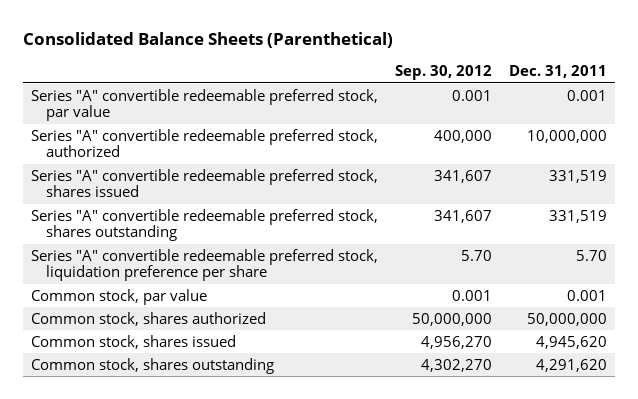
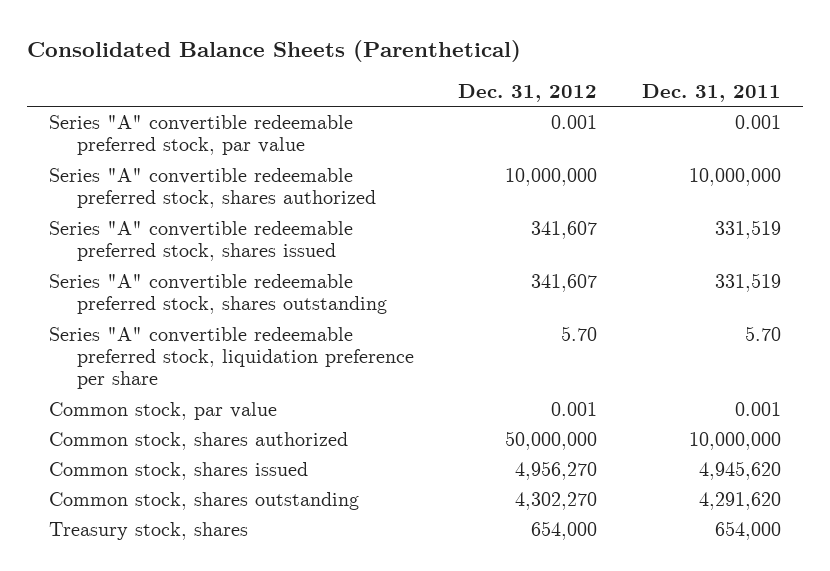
- | Sep. 30, 2012 | Dec. 31, 2011
+ | Dec. 31, 2012 | Dec. 31, 2011
- Series "A" convertible redeemable preferred stock, authorized | 400,000 | 10,000,000
+ Series "A" convertible redeemable preferred stock, shares authorized | 10,000,000 | 10,000,000
- Common stock, shares authorized | 50,000,000 | 50,000,000
+ Common stock, shares authorized | 50,000,000 | 10,000,000
+ Treasury stock, shares | 654,000 | 654,000

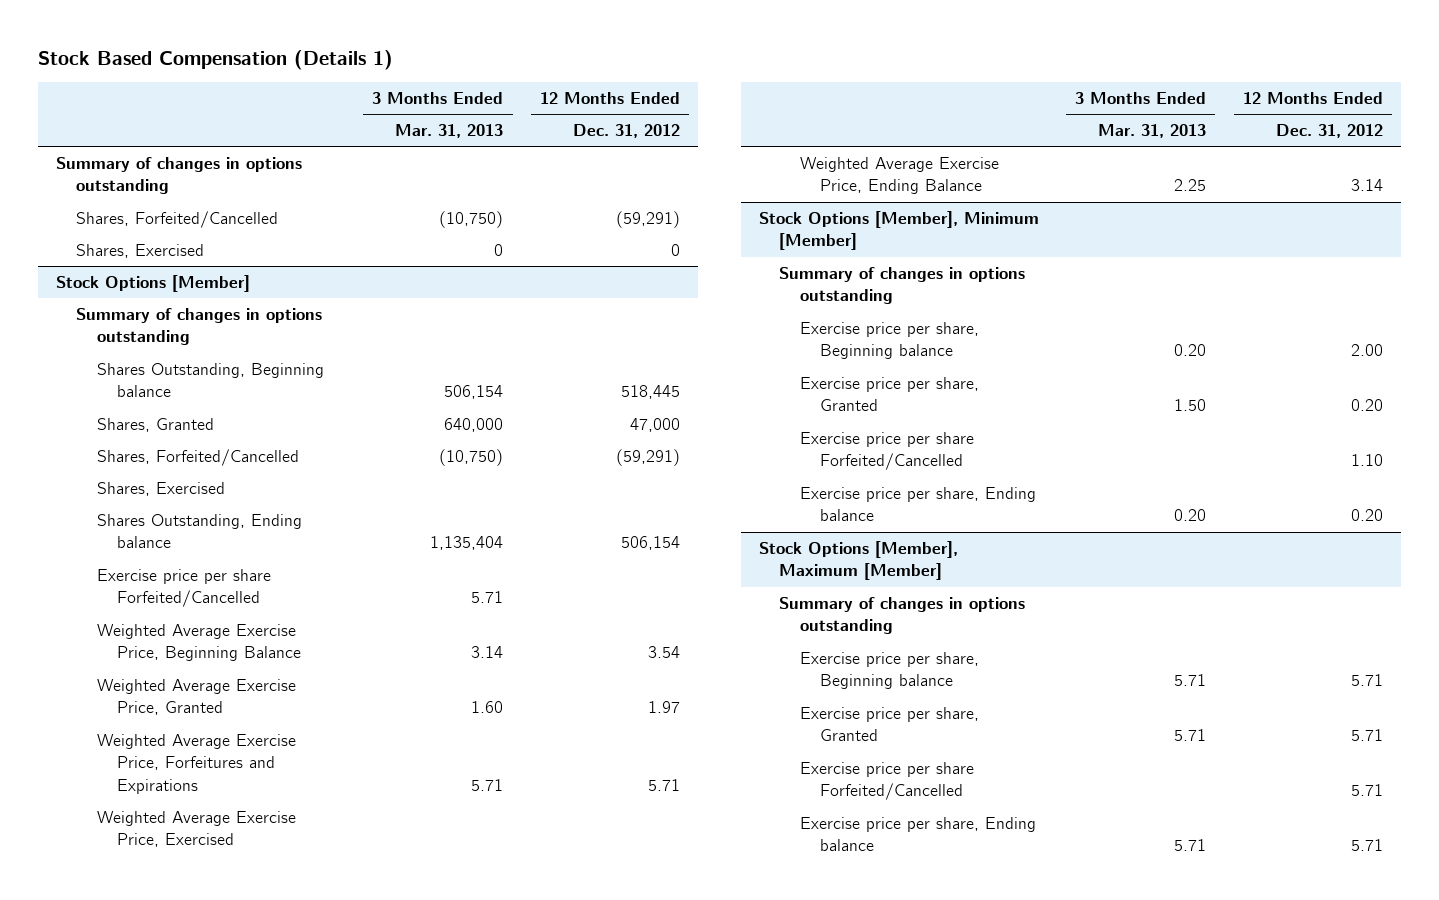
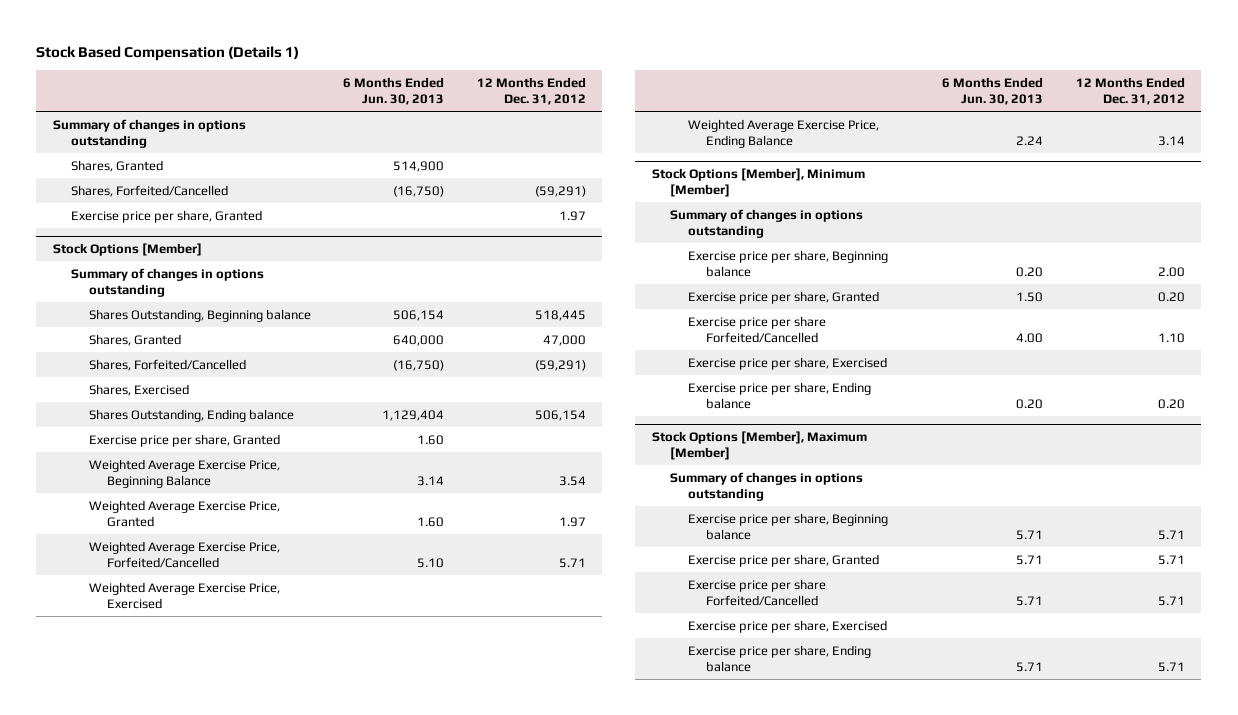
- | 3 Months Ended Mar. 31, 2013 | 12 Months Ended Dec. 31, 2012
+ | 6 Months Ended Jun. 30, 2013 | 12 Months Ended Dec. 31, 2012
+ Shares, Granted | 514,900 |
- Shares, Exercised | 0 | 0
+ Exercise price per share, Granted | | 1.97
@ Stock Options [Member]
- Exercise price per share Forfeited/Cancelled | 5.71 |
+ Exercise price per share, Granted | 1.60 |
- Weighted Average Exercise Price, Forfeitures and Expirations | 5.71 | 5.71
+ Weighted Average Exercise Price, Forfeited/Cancelled | 5.10 | 5.71
@ Stock Options [Member], Minimum [Member]
+ Exercise price per share, Exercised
@ Stock Options [Member], Maximum [Member]
+ Exercise price per share, Exercised

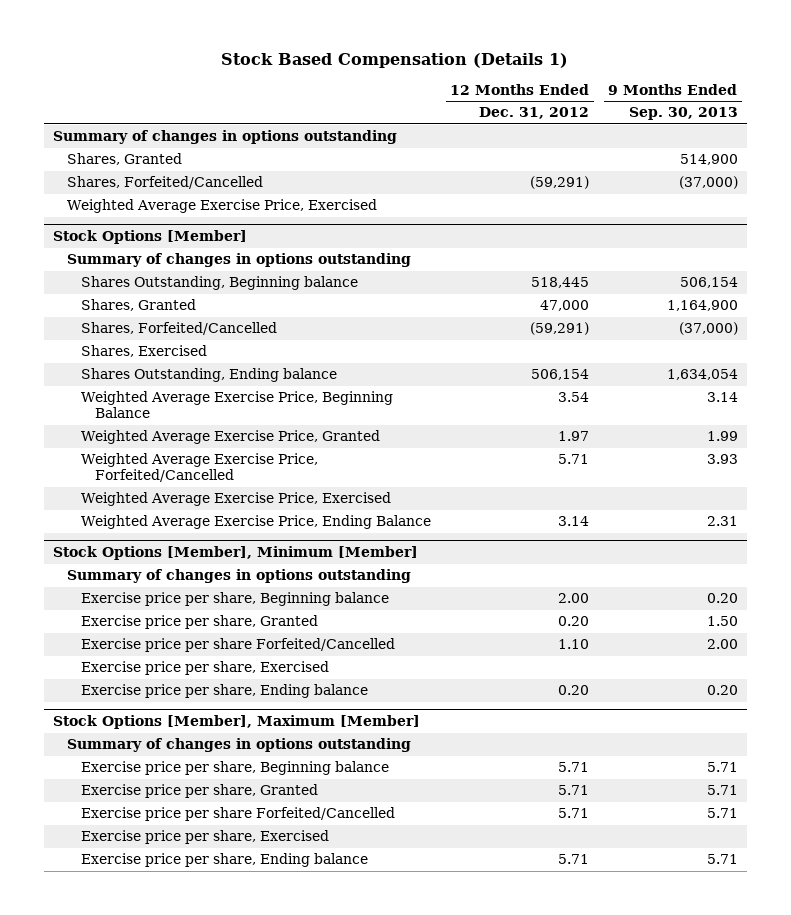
- | 6 Months Ended Jun. 30, 2013 | 12 Months Ended Dec. 31, 2012
+ | 12 Months Ended Dec. 31, 2012 | 9 Months Ended Sep. 30, 2013
- Exercise price per share, Granted | | 1.97
+ Weighted Average Exercise Price, Exercised
@ Stock Options [Member]
- Exercise price per share, Granted | 1.60 |

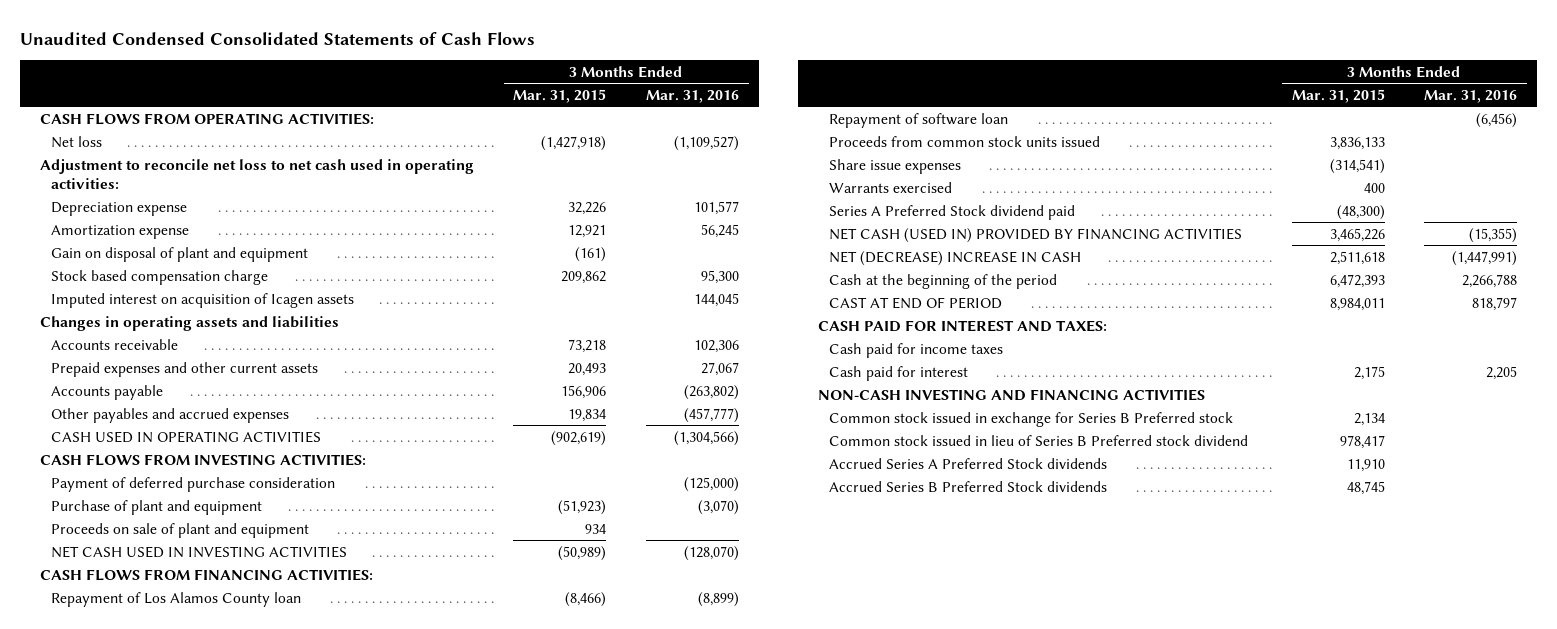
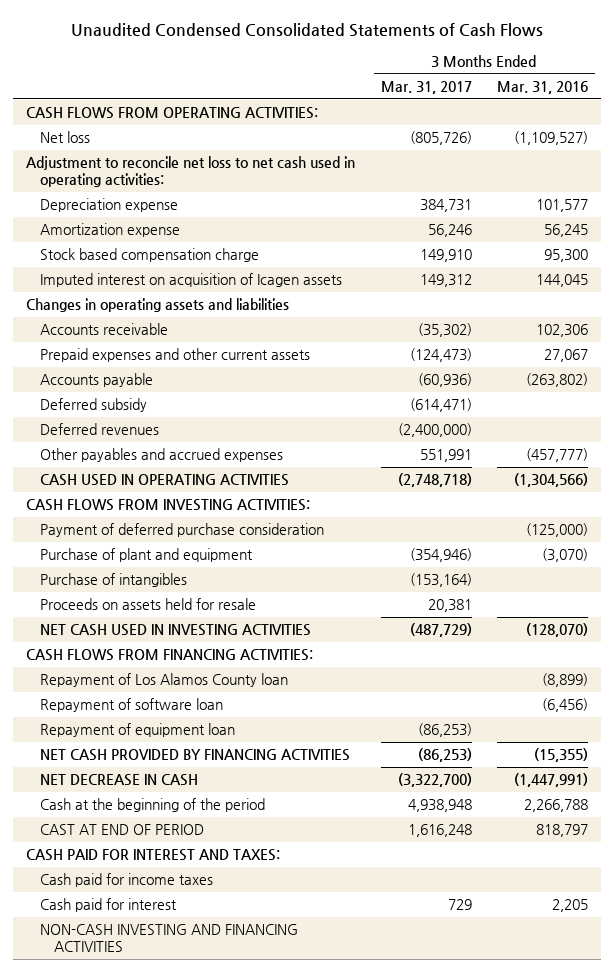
- | 3 Months Ended Mar. 31, 2015 | 3 Months Ended Mar. 31, 2016
+ | 3 Months Ended Mar. 31, 2017 | 3 Months Ended Mar. 31, 2016
- Gain on disposal of plant and equipment | (161) |
+ Deferred subsidy | (614,471) |
+ Deferred revenues | (2,400,000) |
- Proceeds on sale of plant and equipment | 934 |
+ Purchase of intangibles | (153,164) |
+ Proceeds on assets held for resale | 20,381 |
- Proceeds from common stock units issued | 3,836,133 |
- Share issue expenses | (314,541) |
- Warrants exercised | 400 |
- Series A Preferred Stock dividend paid | (48,300) |
- NET CASH (USED IN) PROVIDED BY FINANCING ACTIVITIES | 3,465,226 | (15,355)
- NET (DECREASE) INCREASE IN CASH | 2,511,618 | (1,447,991)
+ Repayment of equipment loan | (86,253) |
+ NET CASH PROVIDED BY FINANCING ACTIVITIES | (86,253) | (15,355)
+ NET DECREASE IN CASH | (3,322,700) | (1,447,991)
- Common stock issued in exchange for Series B Preferred stock | 2,134 |
- Common stock issued in lieu of Series B Preferred stock dividend | 978,417 |
- Accrued Series A Preferred Stock dividends | 11,910 |
- Accrued Series B Preferred Stock dividends | 48,745 |

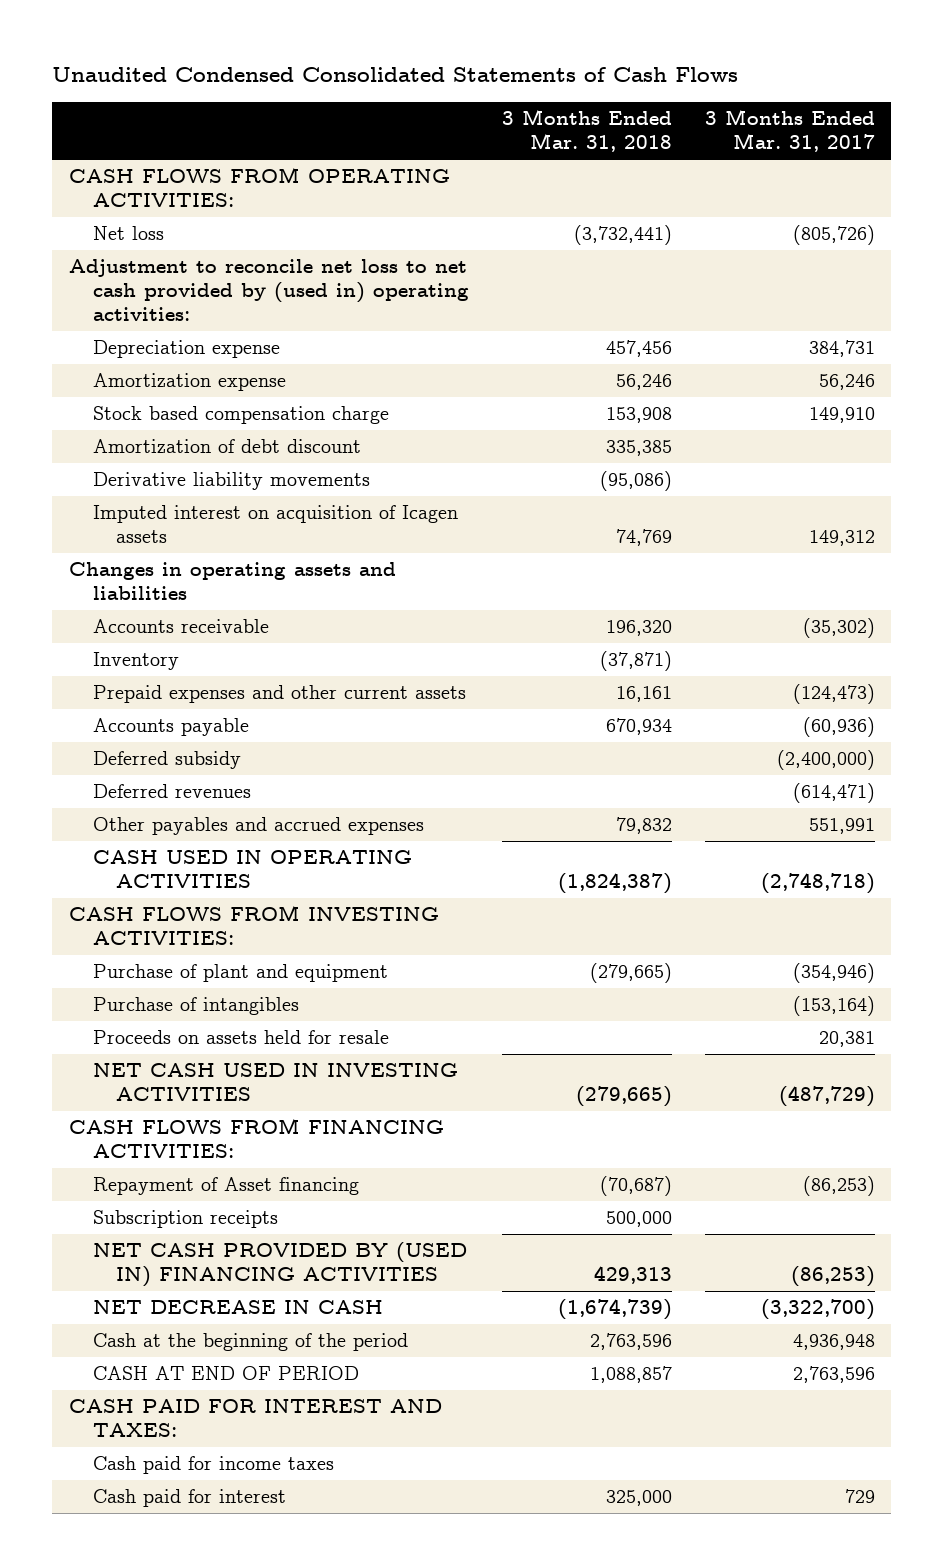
- | 3 Months Ended Mar. 31, 2017 | 3 Months Ended Mar. 31, 2016
+ | 3 Months Ended Mar. 31, 2018 | 3 Months Ended Mar. 31, 2017
- Adjustment to reconcile net loss to net cash used in operating activities:
+ Adjustment to reconcile net loss to net cash provided by (used in) operating activities:
+ Amortization of debt discount | 335,385 |
+ Derivative liability movements | (95,086) |
+ Inventory | (37,871) |
- Deferred subsidy | (614,471) |
- Deferred revenues | (2,400,000) |
+ Deferred subsidy | | (2,400,000)
+ Deferred revenues | | (614,471)
- Payment of deferred purchase consideration | | (125,000)
- Repayment of Los Alamos County loan | | (8,899)
- Repayment of software loan | | (6,456)
- Repayment of equipment loan | (86,253) |
- NET CASH PROVIDED BY FINANCING ACTIVITIES | (86,253) | (15,355)
+ Repayment of Asset financing | (70,687) | (86,253)
+ Subscription receipts | 500,000 |
+ NET CASH PROVIDED BY (USED IN) FINANCING ACTIVITIES | 429,313 | (86,253)
- Cash at the beginning of the period | 4,938,948 | 2,266,788
- CAST AT END OF PERIOD | 1,616,248 | 818,797
+ Cash at the beginning of the period | 2,763,596 | 4,936,948
+ CASH AT END OF PERIOD | 1,088,857 | 2,763,596
- NON-CASH INVESTING AND FINANCING ACTIVITIES

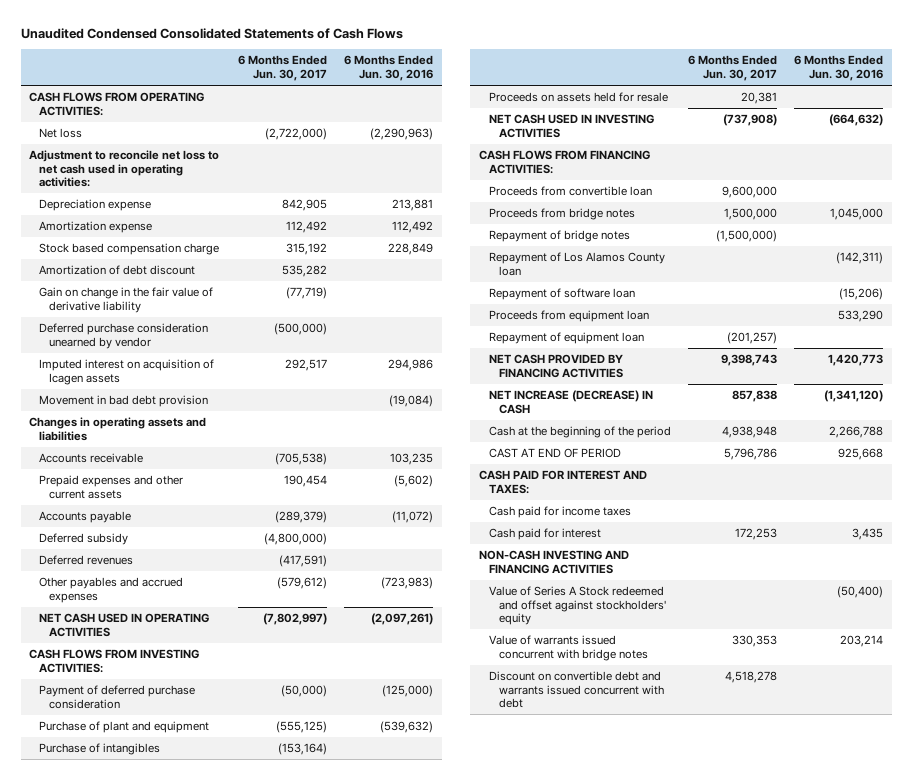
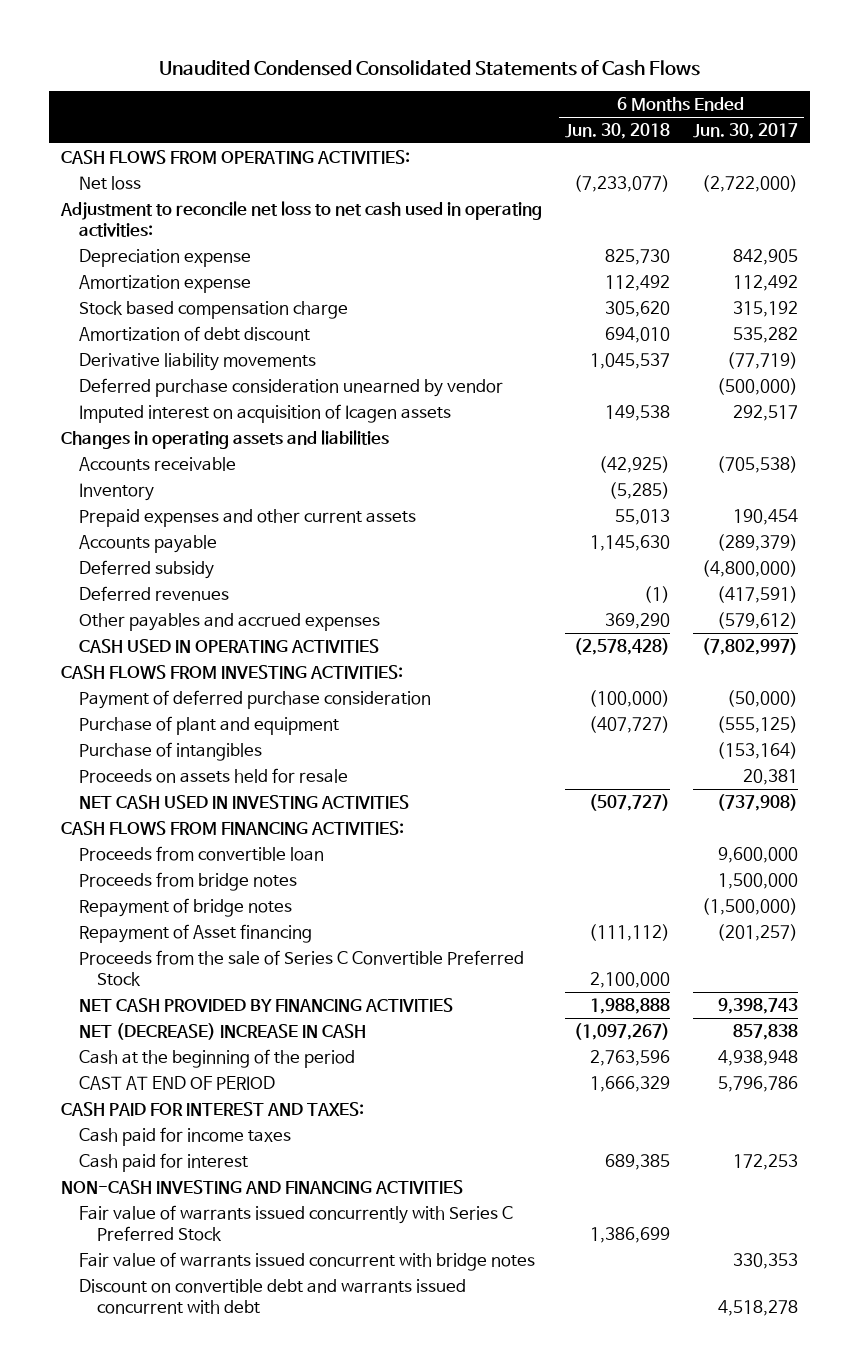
- | 6 Months Ended Jun. 30, 2017 | 6 Months Ended Jun. 30, 2016
+ | 6 Months Ended Jun. 30, 2018 | 6 Months Ended Jun. 30, 2017
- Gain on change in the fair value of derivative liability | (77,719) |
+ Derivative liability movements | 1,045,537 | (77,719)
- Movement in bad debt provision | | (19,084)
+ Inventory | (5,285) |
- NET CASH USED IN OPERATING ACTIVITIES | (7,802,997) | (2,097,261)
+ CASH USED IN OPERATING ACTIVITIES | (2,578,428) | (7,802,997)
- Repayment of Los Alamos County loan | | (142,311)
- Repayment of software loan | | (15,206)
- Proceeds from equipment loan | | 533,290
- Repayment of equipment loan | (201,257) |
+ Repayment of Asset financing | (111,112) | (201,257)
+ Proceeds from the sale of Series C Convertible Preferred Stock | 2,100,000 |
- NET INCREASE (DECREASE) IN CASH | 857,838 | (1,341,120)
+ NET (DECREASE) INCREASE IN CASH | (1,097,267) | 857,838
- Value of Series A Stock redeemed and offset against stockholders' equity | | (50,400)
- Value of warrants issued concurrent with bridge notes | 330,353 | 203,214
+ Fair value of warrants issued concurrently with Series C Preferred Stock | 1,386,699 |
+ Fair value of warrants issued concurrent with bridge notes | | 330,353

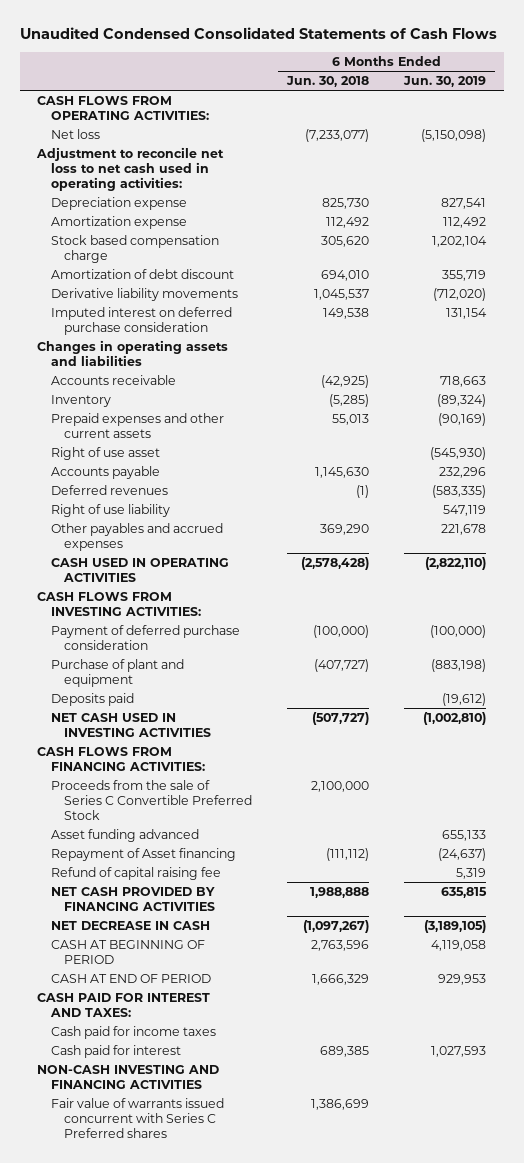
- | 6 Months Ended Jun. 30, 2018 | 6 Months Ended Jun. 30, 2017
+ | 6 Months Ended Jun. 30, 2018 | 6 Months Ended Jun. 30, 2019
- Deferred purchase consideration unearned by vendor | | (500,000)
- Imputed interest on acquisition of Icagen assets | 149,538 | 292,517
+ Imputed interest on deferred purchase consideration | 149,538 | 131,154
+ Right of use asset | | (545,930)
- Deferred subsidy | | (4,800,000)
+ Right of use liability | | 547,119
- Purchase of intangibles | | (153,164)
- Proceeds on assets held for resale | | 20,381
+ Deposits paid | | (19,612)
- Proceeds from convertible loan | | 9,600,000
- Proceeds from bridge notes | | 1,500,000
- Repayment of bridge notes | | (1,500,000)
+ Asset funding advanced | | 655,133
moved down: Repayment of Asset financing | (111,112) | (24,637)
+ Refund of capital raising fee | | 5,319
- NET (DECREASE) INCREASE IN CASH | (1,097,267) | 857,838
- Cash at the beginning of the period | 2,763,596 | 4,938,948
- CAST AT END OF PERIOD | 1,666,329 | 5,796,786
+ NET DECREASE IN CASH | (1,097,267) | (3,189,105)
+ CASH AT BEGINNING OF PERIOD | 2,763,596 | 4,119,058
+ CASH AT END OF PERIOD | 1,666,329 | 929,953
- Fair value of warrants issued concurrently with Series C Preferred Stock | 1,386,699 |
- Fair value of warrants issued concurrent with bridge notes | | 330,353
- Discount on convertible debt and warrants issued concurrent with debt | | 4,518,278
+ Fair value of warrants issued concurrent with Series C Preferred shares | 1,386,699 |

